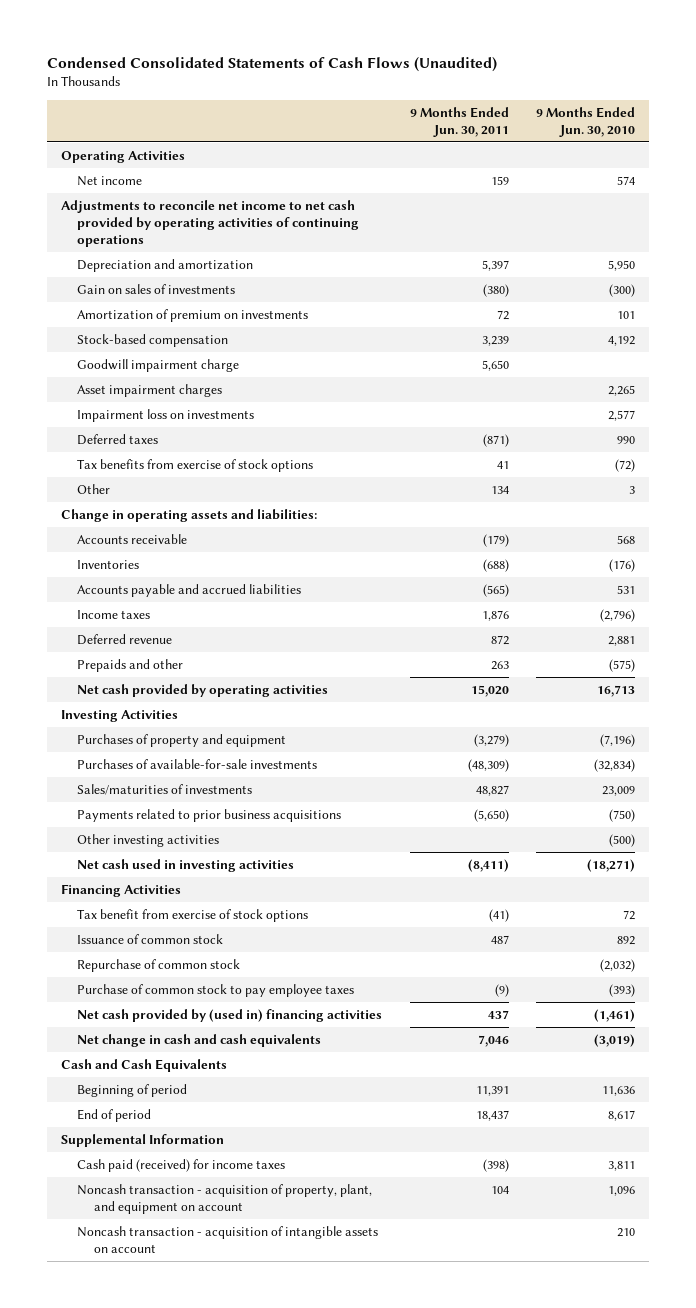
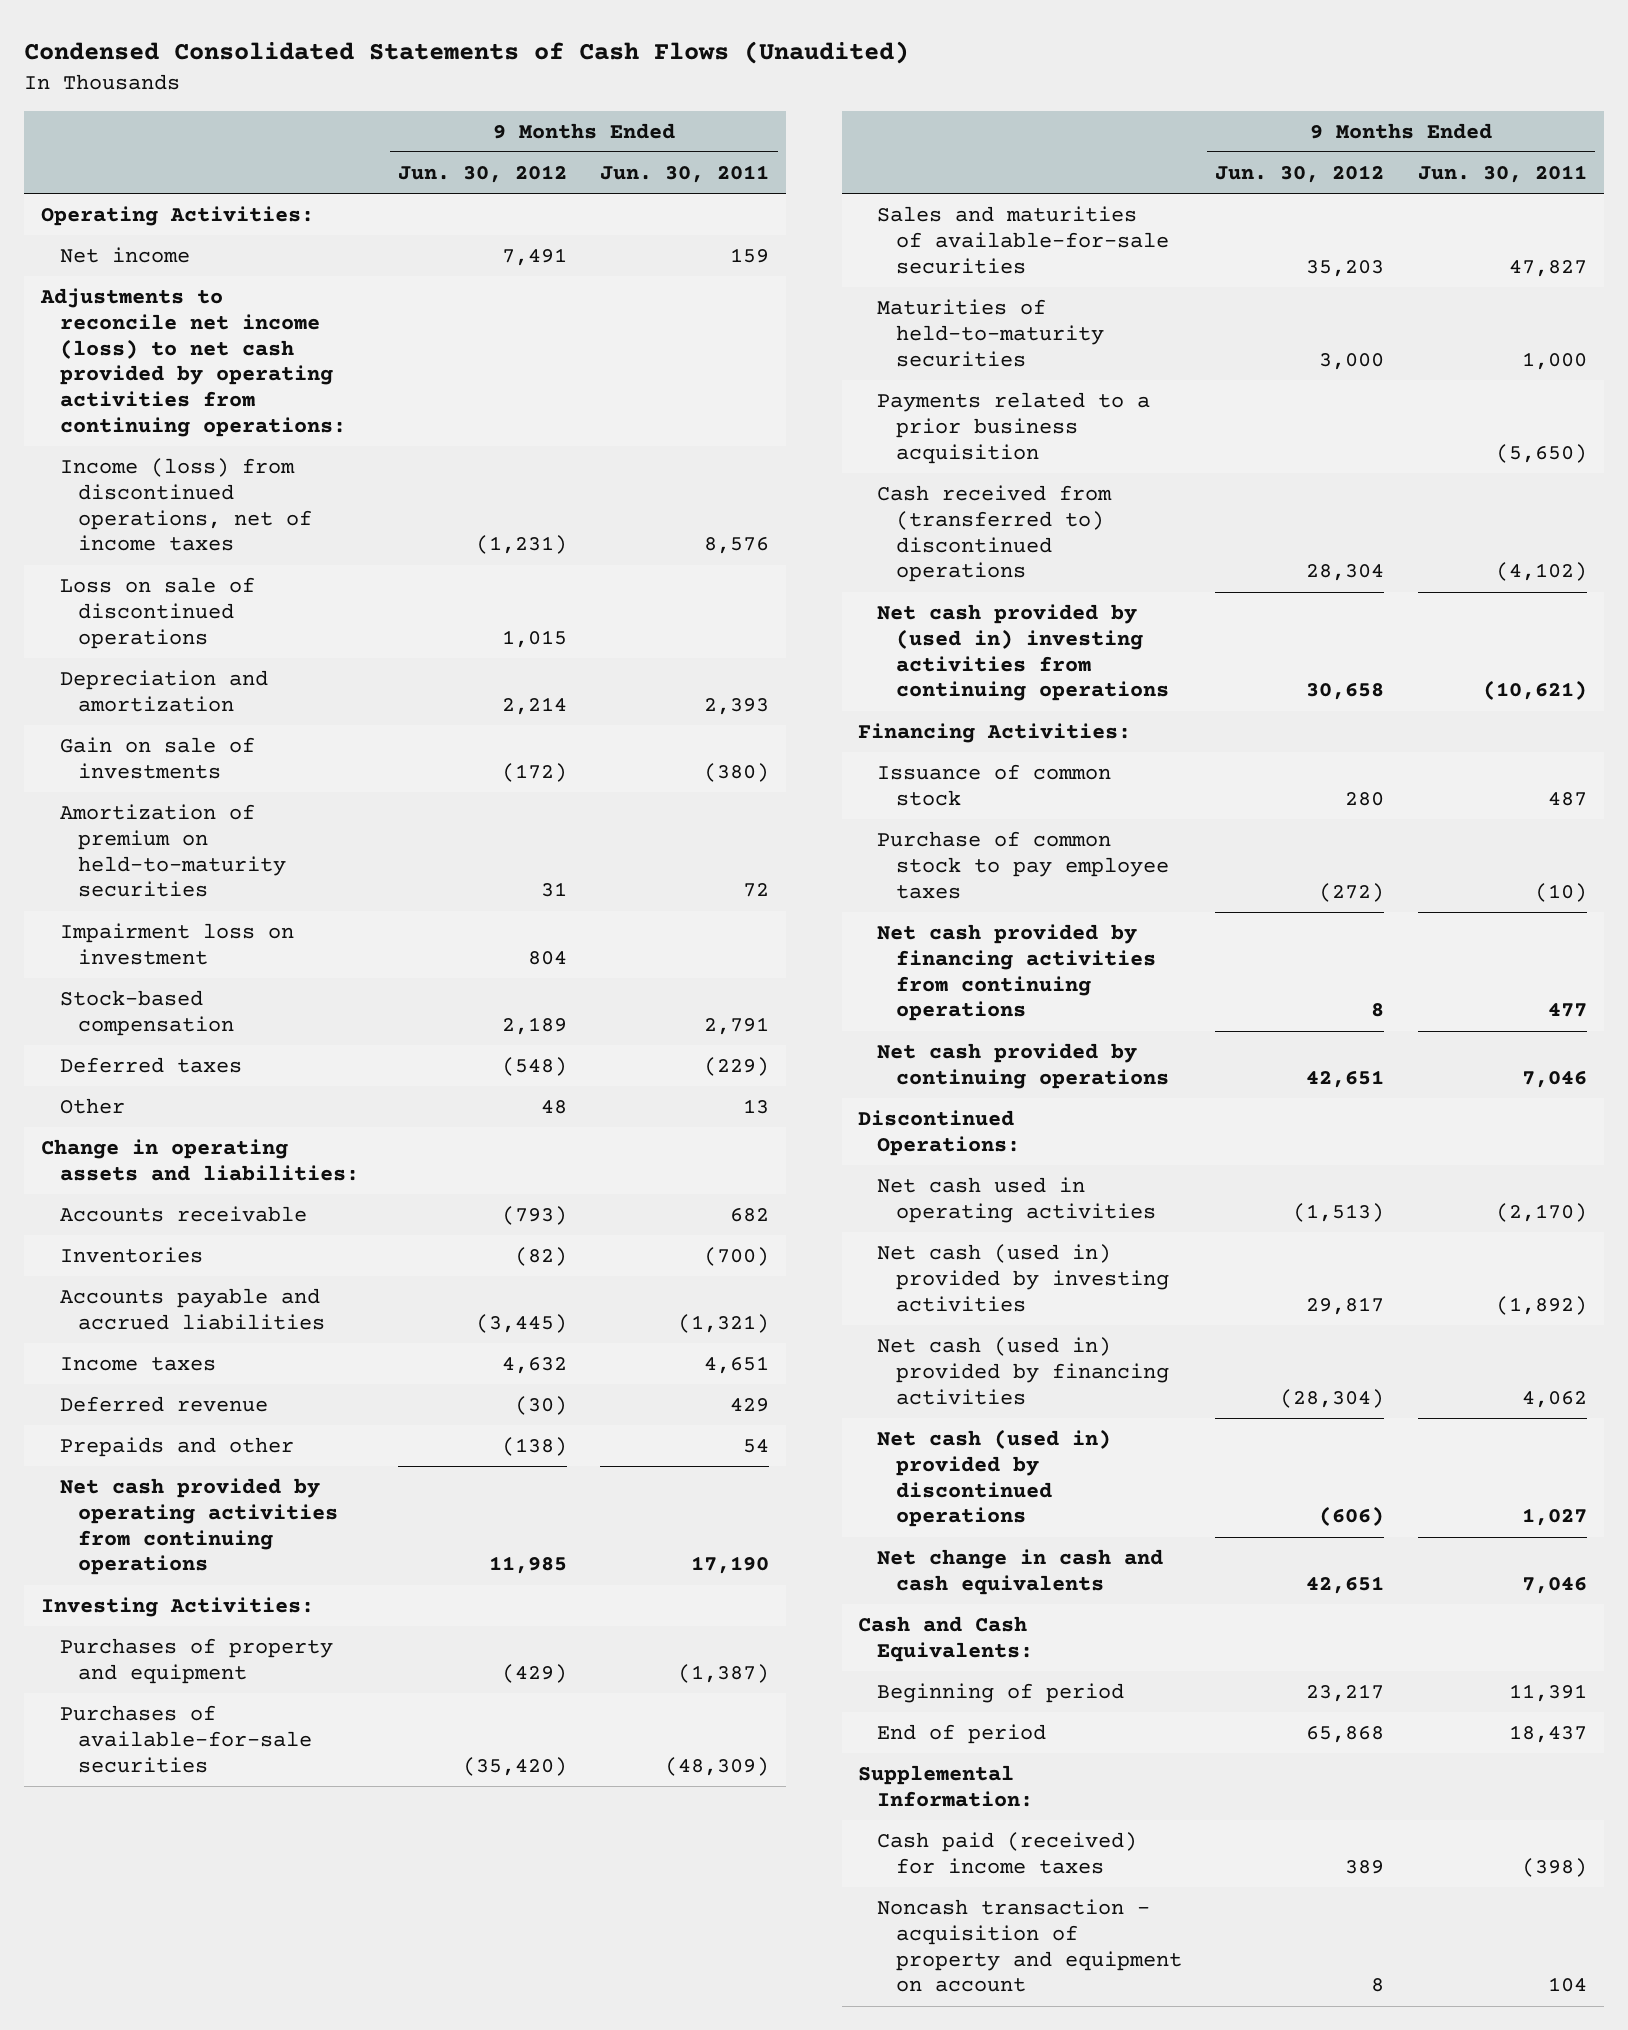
- | 9 Months Ended Jun. 30, 2011 | 9 Months Ended Jun. 30, 2010
+ | 9 Months Ended Jun. 30, 2012 | 9 Months Ended Jun. 30, 2011
- Operating Activities
+ Operating Activities:
- Adjustments to reconcile net income to net cash provided by operating activities of continuing operations
- Depreciation and amortization | 5,397 | 5,950
- Gain on sales of investments | (380) | (300)
- Amortization of premium on investments | 72 | 101
- Stock-based compensation | 3,239 | 4,192
- Goodwill impairment charge | 5,650 |
- Asset impairment charges | | 2,265
- Impairment loss on investments | | 2,577
- Deferred taxes | (871) | 990
- Tax benefits from exercise of stock options | 41 | (72)
- Other | 134 | 3
+ Adjustments to reconcile net income (loss) to net cash provided by operating activities from continuing operations:
+ Income (loss) from discontinued operations, net of income taxes | (1,231) | 8,576
+ Loss on sale of discontinued operations | 1,015 |
+ Depreciation and amortization | 2,214 | 2,393
+ Gain on sale of investments | (172) | (380)
+ Amortization of premium on held-to-maturity securities | 31 | 72
+ Impairment loss on investment | 804 |
+ Stock-based compensation | 2,189 | 2,791
+ Deferred taxes | (548) | (229)
+ Other | 48 | 13
- Accounts receivable | (179) | 568
- Inventories | (688) | (176)
- Accounts payable and accrued liabilities | (565) | 531
- Income taxes | 1,876 | (2,796)
- Deferred revenue | 872 | 2,881
- Prepaids and other | 263 | (575)
- Net cash provided by operating activities | 15,020 | 16,713
- Investing Activities
- Purchases of property and equipment | (3,279) | (7,196)
- Purchases of available-for-sale investments | (48,309) | (32,834)
- Sales/maturities of investments | 48,827 | 23,009
- Payments related to prior business acquisitions | (5,650) | (750)
- Other investing activities | | (500)
- Net cash used in investing activities | (8,411) | (18,271)
- Financing Activities
- Tax benefit from exercise of stock options | (41) | 72
+ Accounts receivable | (793) | 682
+ Inventories | (82) | (700)
+ Accounts payable and accrued liabilities | (3,445) | (1,321)
+ Income taxes | 4,632 | 4,651
+ Deferred revenue | (30) | 429
+ Prepaids and other | (138) | 54
+ Net cash provided by operating activities from continuing operations | 11,985 | 17,190
+ Investing Activities:
+ Purchases of property and equipment | (429) | (1,387)
+ Purchases of available-for-sale securities | (35,420) | (48,309)
+ Sales and maturities of available-for-sale securities | 35,203 | 47,827
+ Maturities of held-to-maturity securities | 3,000 | 1,000
+ Payments related to a prior business acquisition | | (5,650)
+ Cash received from (transferred to) discontinued operations | 28,304 | (4,102)
+ Net cash provided by (used in) investing activities from continuing operations | 30,658 | (10,621)
+ Financing Activities:
- Repurchase of common stock | | (2,032)
- Purchase of common stock to pay employee taxes | (9) | (393)
- Net cash provided by (used in) financing activities | 437 | (1,461)
+ Purchase of common stock to pay employee taxes | (272) | (10)
+ Net cash provided by financing activities from continuing operations | 8 | 477
+ Net cash provided by continuing operations | 42,651 | 7,046
+ Discontinued Operations:
+ Net cash used in operating activities | (1,513) | (2,170)
+ Net cash (used in) provided by investing activities | 29,817 | (1,892)
+ Net cash (used in) provided by financing activities | (28,304) | 4,062
+ Net cash (used in) provided by discontinued operations | (606) | 1,027
- Cash and Cash Equivalents
+ Cash and Cash Equivalents:
- Supplemental Information
+ Supplemental Information:
- Noncash transaction - acquisition of property, plant, and equipment on account | 104 | 1,096
- Noncash transaction - acquisition of intangible assets on account | | 210
+ Noncash transaction - acquisition of property and equipment on account | 8 | 104

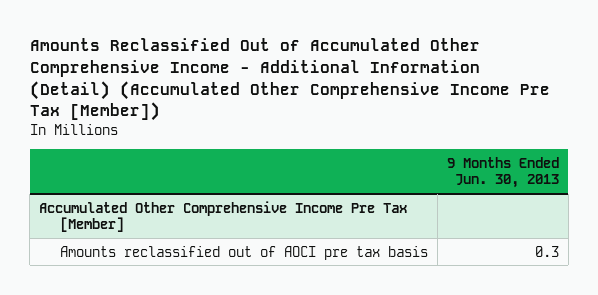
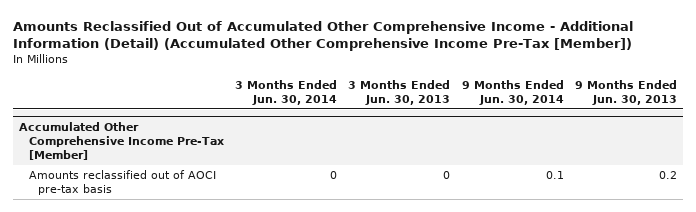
- Amounts Reclassified Out of Accumulated Other Comprehensive Income - Additional Information (Detail) (Accumulated Other Comprehensive Income Pre Tax [Member])
+ Amounts Reclassified Out of Accumulated Other Comprehensive Income - Additional Information (Detail) (Accumulated Other Comprehensive Income Pre-Tax [Member])
- | 9 Months Ended Jun. 30, 2013
+ | 3 Months Ended Jun. 30, 2014 | 3 Months Ended Jun. 30, 2013 | 9 Months Ended Jun. 30, 2014 | 9 Months Ended Jun. 30, 2013
- Accumulated Other Comprehensive Income Pre Tax [Member]
- Amounts reclassified out of AOCI pre tax basis | 0.3
+ Accumulated Other Comprehensive Income Pre-Tax [Member]
+ Amounts reclassified out of AOCI pre-tax basis | 0 | 0 | 0.1 | 0.2

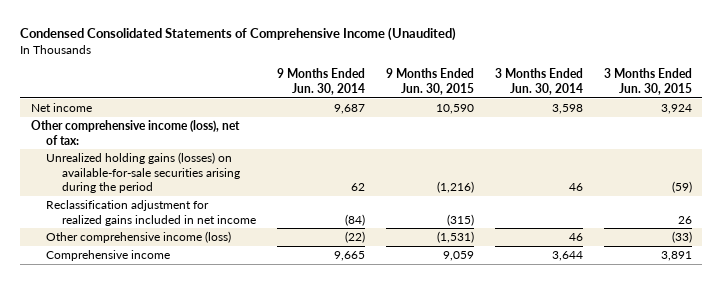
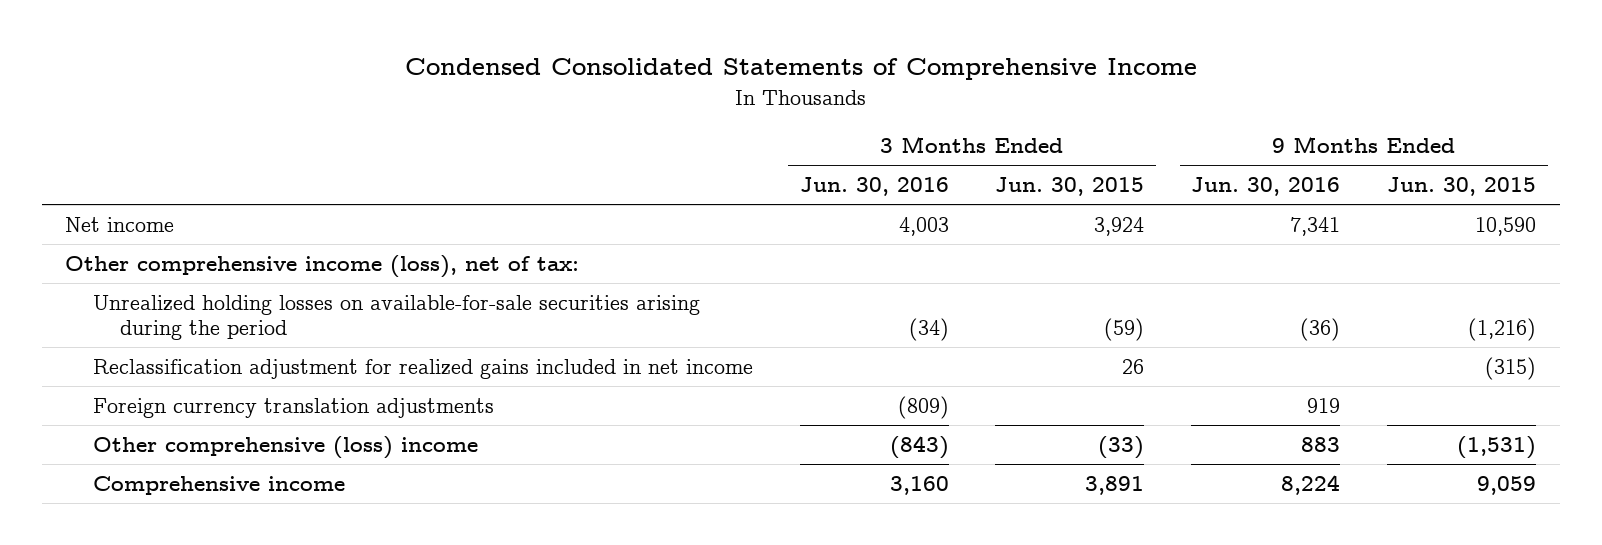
- Condensed Consolidated Statements of Comprehensive Income (Unaudited)
+ Condensed Consolidated Statements of Comprehensive Income
- | 9 Months Ended Jun. 30, 2014 | 9 Months Ended Jun. 30, 2015 | 3 Months Ended Jun. 30, 2014 | 3 Months Ended Jun. 30, 2015
+ | 3 Months Ended Jun. 30, 2016 | 3 Months Ended Jun. 30, 2015 | 9 Months Ended Jun. 30, 2016 | 9 Months Ended Jun. 30, 2015
- Unrealized holding gains (losses) on available-for-sale securities arising during the period | 62 | (1,216) | 46 | (59)
+ Unrealized holding losses on available-for-sale securities arising during the period | (34) | (59) | (36) | (1,216)
- Other comprehensive income (loss) | (22) | (1,531) | 46 | (33)
+ Foreign currency translation adjustments | (809) | | 919 |
+ Other comprehensive (loss) income | (843) | (33) | 883 | (1,531)

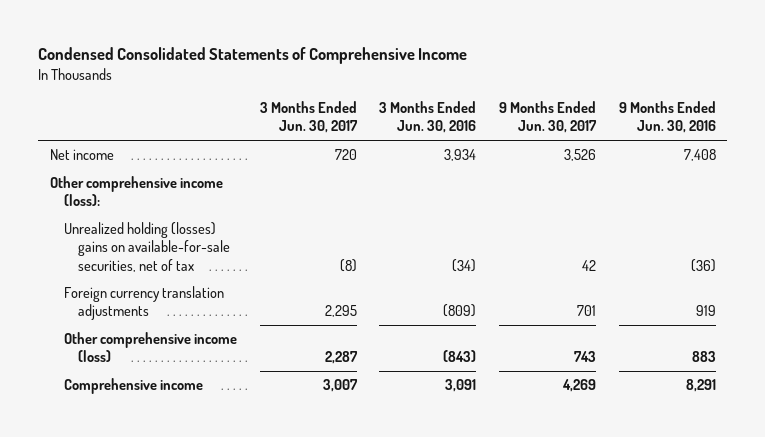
- | 3 Months Ended Jun. 30, 2016 | 3 Months Ended Jun. 30, 2015 | 9 Months Ended Jun. 30, 2016 | 9 Months Ended Jun. 30, 2015
+ | 3 Months Ended Jun. 30, 2017 | 3 Months Ended Jun. 30, 2016 | 9 Months Ended Jun. 30, 2017 | 9 Months Ended Jun. 30, 2016
- Net income | 4,003 | 3,924 | 7,341 | 10,590
- Other comprehensive income (loss), net of tax:
- Unrealized holding losses on available-for-sale securities arising during the period | (34) | (59) | (36) | (1,216)
- Reclassification adjustment for realized gains included in net income | | 26 | | (315)
+ Net income | 720 | 3,934 | 3,526 | 7,408
+ Other comprehensive income (loss):
+ Unrealized holding (losses) gains on available-for-sale securities, net of tax | (8) | (34) | 42 | (36)
- Other comprehensive (loss) income | (843) | (33) | 883 | (1,531)
- Comprehensive income | 3,160 | 3,891 | 8,224 | 9,059
+ Other comprehensive income (loss) | 2,287 | (843) | 743 | 883
+ Comprehensive income | 3,007 | 3,091 | 4,269 | 8,291

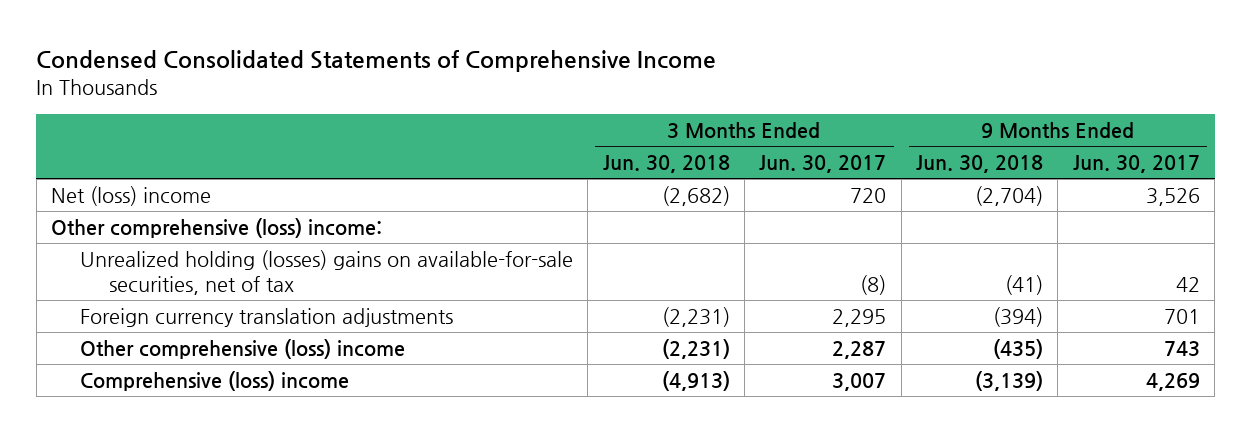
- | 3 Months Ended Jun. 30, 2017 | 3 Months Ended Jun. 30, 2016 | 9 Months Ended Jun. 30, 2017 | 9 Months Ended Jun. 30, 2016
+ | 3 Months Ended Jun. 30, 2018 | 3 Months Ended Jun. 30, 2017 | 9 Months Ended Jun. 30, 2018 | 9 Months Ended Jun. 30, 2017
- Net income | 720 | 3,934 | 3,526 | 7,408
- Other comprehensive income (loss):
+ Net (loss) income | (2,682) | 720 | (2,704) | 3,526
+ Other comprehensive (loss) income:
- Other comprehensive income (loss) | 2,287 | (843) | 743 | 883
- Comprehensive income | 3,007 | 3,091 | 4,269 | 8,291
+ Other comprehensive (loss) income | (2,231) | 2,287 | (435) | 743
+ Comprehensive (loss) income | (4,913) | 3,007 | (3,139) | 4,269

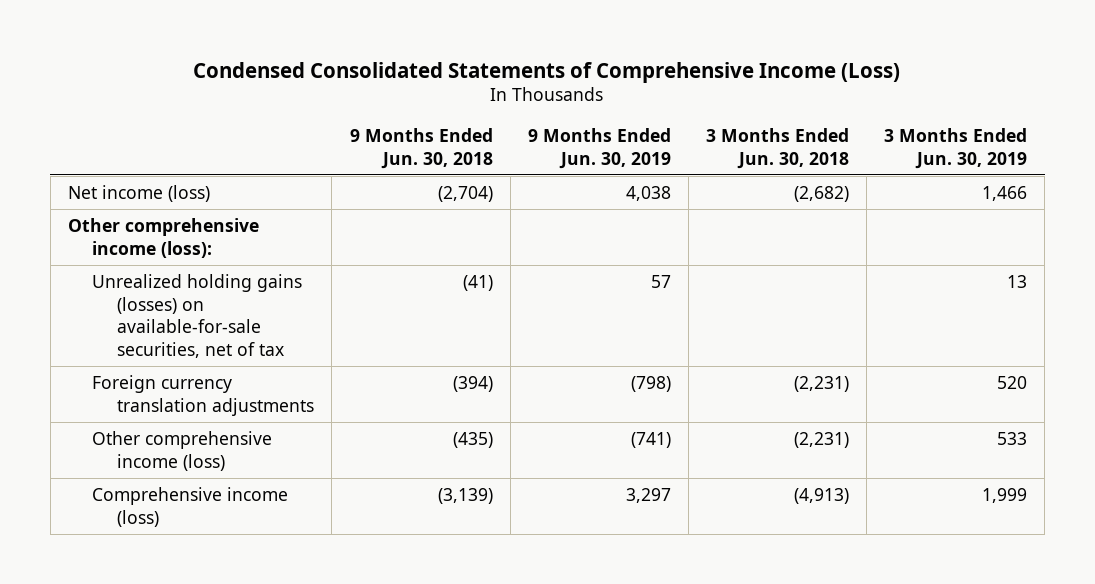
- Condensed Consolidated Statements of Comprehensive Income
+ Condensed Consolidated Statements of Comprehensive Income (Loss)
- | 3 Months Ended Jun. 30, 2018 | 3 Months Ended Jun. 30, 2017 | 9 Months Ended Jun. 30, 2018 | 9 Months Ended Jun. 30, 2017
+ | 9 Months Ended Jun. 30, 2018 | 9 Months Ended Jun. 30, 2019 | 3 Months Ended Jun. 30, 2018 | 3 Months Ended Jun. 30, 2019
- Net (loss) income | (2,682) | 720 | (2,704) | 3,526
- Other comprehensive (loss) income:
- Unrealized holding (losses) gains on available-for-sale securities, net of tax | | (8) | (41) | 42
+ Net income (loss) | (2,704) | 4,038 | (2,682) | 1,466
+ Other comprehensive income (loss):
+ Unrealized holding gains (losses) on available-for-sale securities, net of tax | (41) | 57 | | 13
- Other comprehensive (loss) income | (2,231) | 2,287 | (435) | 743
- Comprehensive (loss) income | (4,913) | 3,007 | (3,139) | 4,269
+ Other comprehensive income (loss) | (435) | (741) | (2,231) | 533
+ Comprehensive income (loss) | (3,139) | 3,297 | (4,913) | 1,999

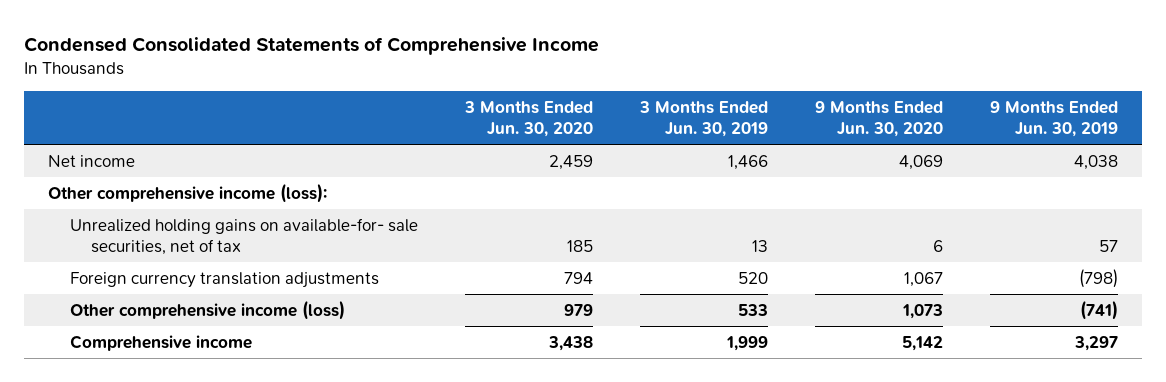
- Condensed Consolidated Statements of Comprehensive Income (Loss)
+ Condensed Consolidated Statements of Comprehensive Income
- | 9 Months Ended Jun. 30, 2018 | 9 Months Ended Jun. 30, 2019 | 3 Months Ended Jun. 30, 2018 | 3 Months Ended Jun. 30, 2019
+ | 3 Months Ended Jun. 30, 2020 | 3 Months Ended Jun. 30, 2019 | 9 Months Ended Jun. 30, 2020 | 9 Months Ended Jun. 30, 2019
- Net income (loss) | (2,704) | 4,038 | (2,682) | 1,466
+ Net income | 2,459 | 1,466 | 4,069 | 4,038
- Unrealized holding gains (losses) on available-for-sale securities, net of tax | (41) | 57 | | 13
+ Unrealized holding gains on available-for- sale securities, net of tax | 185 | 13 | 6 | 57
- Comprehensive income (loss) | (3,139) | 3,297 | (4,913) | 1,999
+ Comprehensive income | 3,438 | 1,999 | 5,142 | 3,297

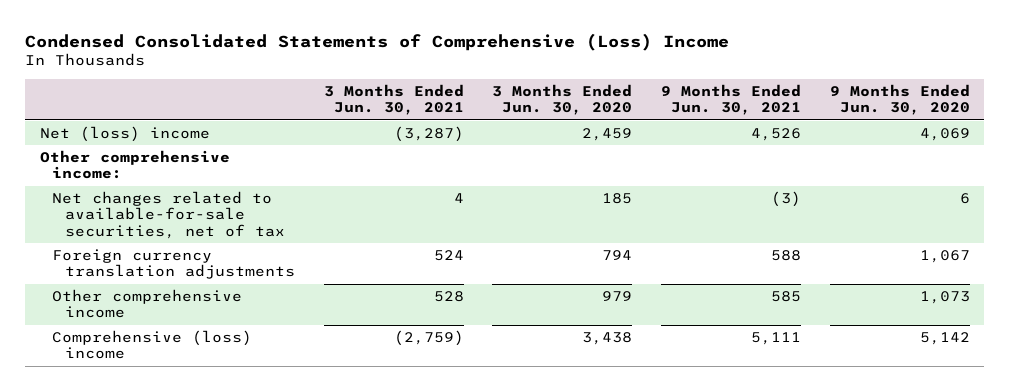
- Condensed Consolidated Statements of Comprehensive Income
+ Condensed Consolidated Statements of Comprehensive (Loss) Income
- | 3 Months Ended Jun. 30, 2020 | 3 Months Ended Jun. 30, 2019 | 9 Months Ended Jun. 30, 2020 | 9 Months Ended Jun. 30, 2019
+ | 3 Months Ended Jun. 30, 2021 | 3 Months Ended Jun. 30, 2020 | 9 Months Ended Jun. 30, 2021 | 9 Months Ended Jun. 30, 2020
- Net income | 2,459 | 1,466 | 4,069 | 4,038
- Other comprehensive income (loss):
- Unrealized holding gains on available-for- sale securities, net of tax | 185 | 13 | 6 | 57
+ Net (loss) income | (3,287) | 2,459 | 4,526 | 4,069
+ Other comprehensive income:
+ Net changes related to available-for-sale securities, net of tax | 4 | 185 | (3) | 6
- Other comprehensive income (loss) | 979 | 533 | 1,073 | (741)
- Comprehensive income | 3,438 | 1,999 | 5,142 | 3,297
+ Other comprehensive income | 528 | 979 | 585 | 1,073
+ Comprehensive (loss) income | (2,759) | 3,438 | 5,111 | 5,142

